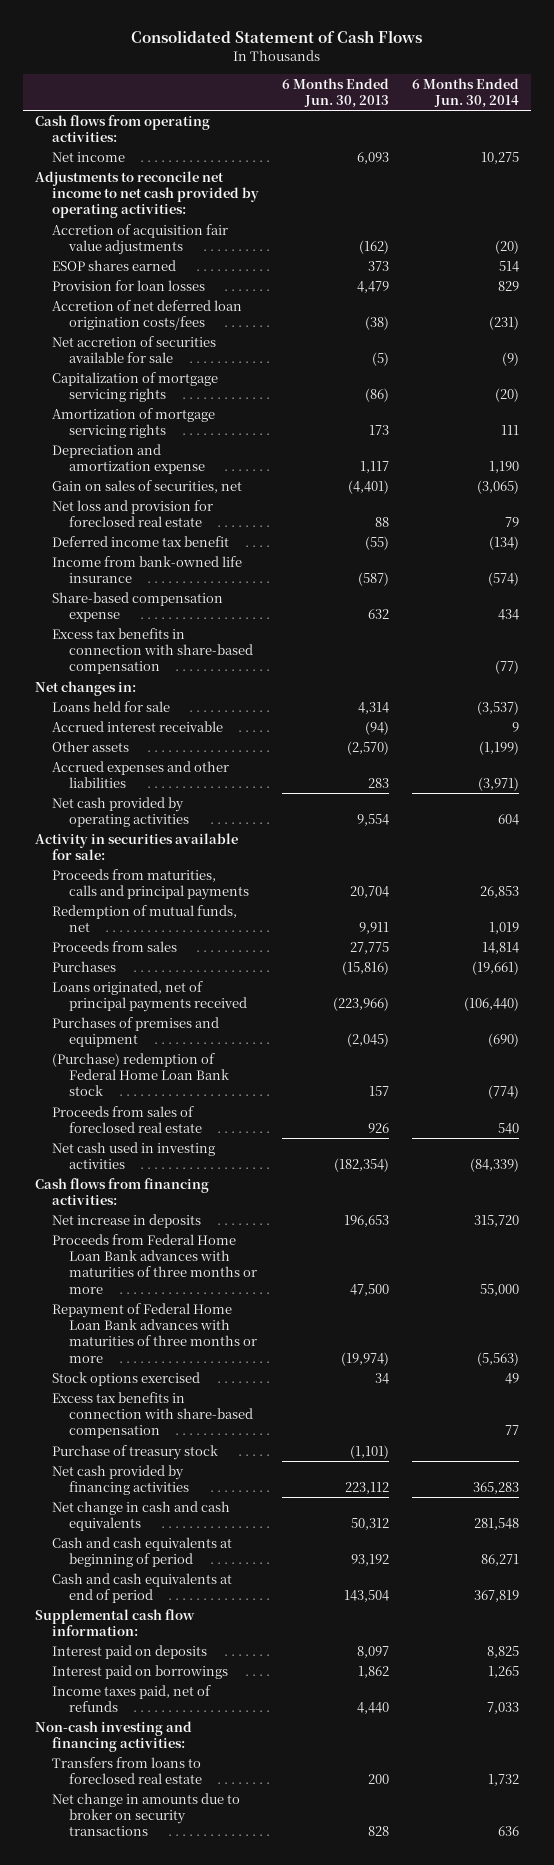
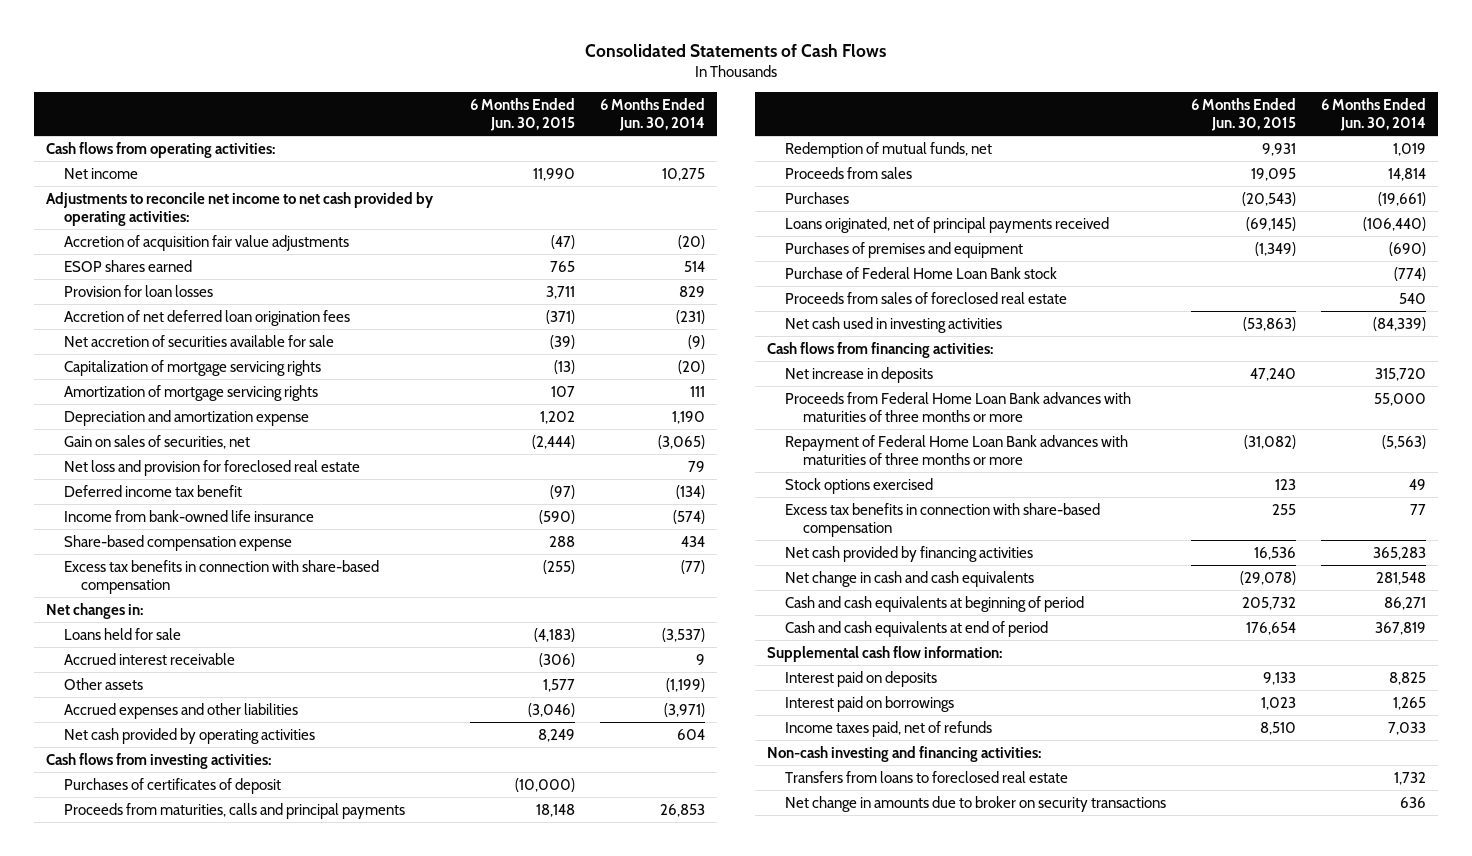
- Consolidated Statement of Cash Flows
+ Consolidated Statements of Cash Flows
- | 6 Months Ended Jun. 30, 2013 | 6 Months Ended Jun. 30, 2014
+ | 6 Months Ended Jun. 30, 2015 | 6 Months Ended Jun. 30, 2014
- Accretion of net deferred loan origination costs/fees | (38) | (231)
+ Accretion of net deferred loan origination fees | (371) | (231)
- Activity in securities available for sale:
+ Cash flows from investing activities:
+ Purchases of certificates of deposit | (10,000) |
- (Purchase) redemption of Federal Home Loan Bank stock | 157 | (774)
+ Purchase of Federal Home Loan Bank stock | | (774)
- Purchase of treasury stock | (1,101) |

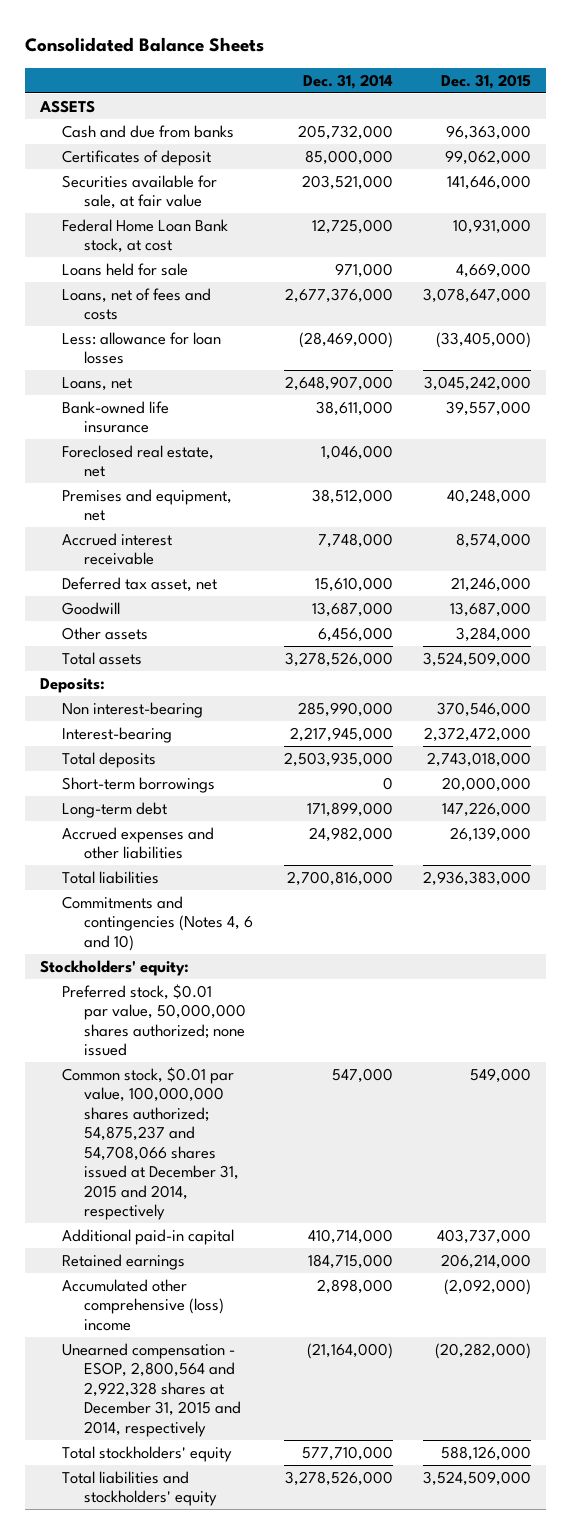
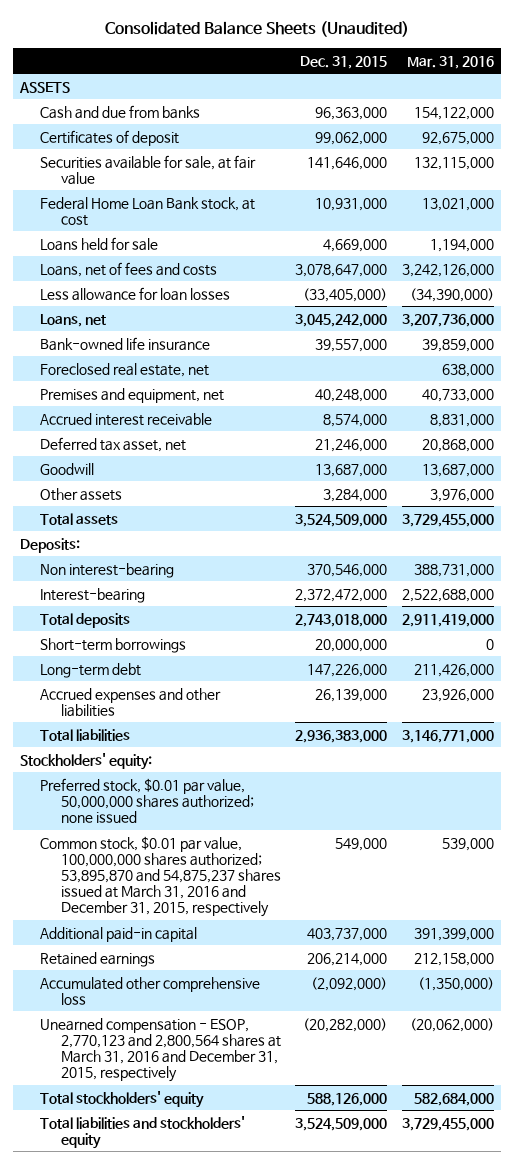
- Consolidated Balance Sheets
+ Consolidated Balance Sheets (Unaudited)
- | Dec. 31, 2014 | Dec. 31, 2015
+ | Dec. 31, 2015 | Mar. 31, 2016
- Less: allowance for loan losses | (28,469,000) | (33,405,000)
+ Less allowance for loan losses | (33,405,000) | (34,390,000)
- Commitments and contingencies (Notes 4, 6 and 10)
- Common stock, $0.01 par value, 100,000,000 shares authorized; 54,875,237 and 54,708,066 shares issued at December 31, 2015 and 2014, respectively | 547,000 | 549,000
+ Common stock, $0.01 par value, 100,000,000 shares authorized; 53,895,870 and 54,875,237 shares issued at March 31, 2016 and December 31, 2015, respectively | 549,000 | 539,000
- Accumulated other comprehensive (loss) income | 2,898,000 | (2,092,000)
- Unearned compensation - ESOP, 2,800,564 and 2,922,328 shares at December 31, 2015 and 2014, respectively | (21,164,000) | (20,282,000)
+ Accumulated other comprehensive loss | (2,092,000) | (1,350,000)
+ Unearned compensation - ESOP, 2,770,123 and 2,800,564 shares at March 31, 2016 and December 31, 2015, respectively | (20,282,000) | (20,062,000)

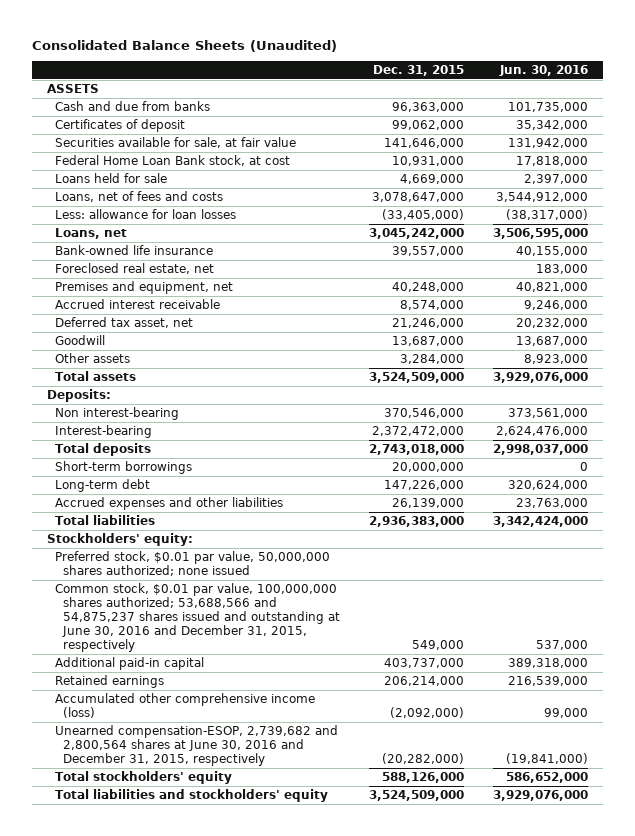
- | Dec. 31, 2015 | Mar. 31, 2016
+ | Dec. 31, 2015 | Jun. 30, 2016
- Less allowance for loan losses | (33,405,000) | (34,390,000)
+ Less: allowance for loan losses | (33,405,000) | (38,317,000)
- Common stock, $0.01 par value, 100,000,000 shares authorized; 53,895,870 and 54,875,237 shares issued at March 31, 2016 and December 31, 2015, respectively | 549,000 | 539,000
+ Common stock, $0.01 par value, 100,000,000 shares authorized; 53,688,566 and 54,875,237 shares issued and outstanding at June 30, 2016 and December 31, 2015, respectively | 549,000 | 537,000
- Accumulated other comprehensive loss | (2,092,000) | (1,350,000)
- Unearned compensation - ESOP, 2,770,123 and 2,800,564 shares at March 31, 2016 and December 31, 2015, respectively | (20,282,000) | (20,062,000)
+ Accumulated other comprehensive income (loss) | (2,092,000) | 99,000
+ Unearned compensation-ESOP, 2,739,682 and 2,800,564 shares at June 30, 2016 and December 31, 2015, respectively | (20,282,000) | (19,841,000)

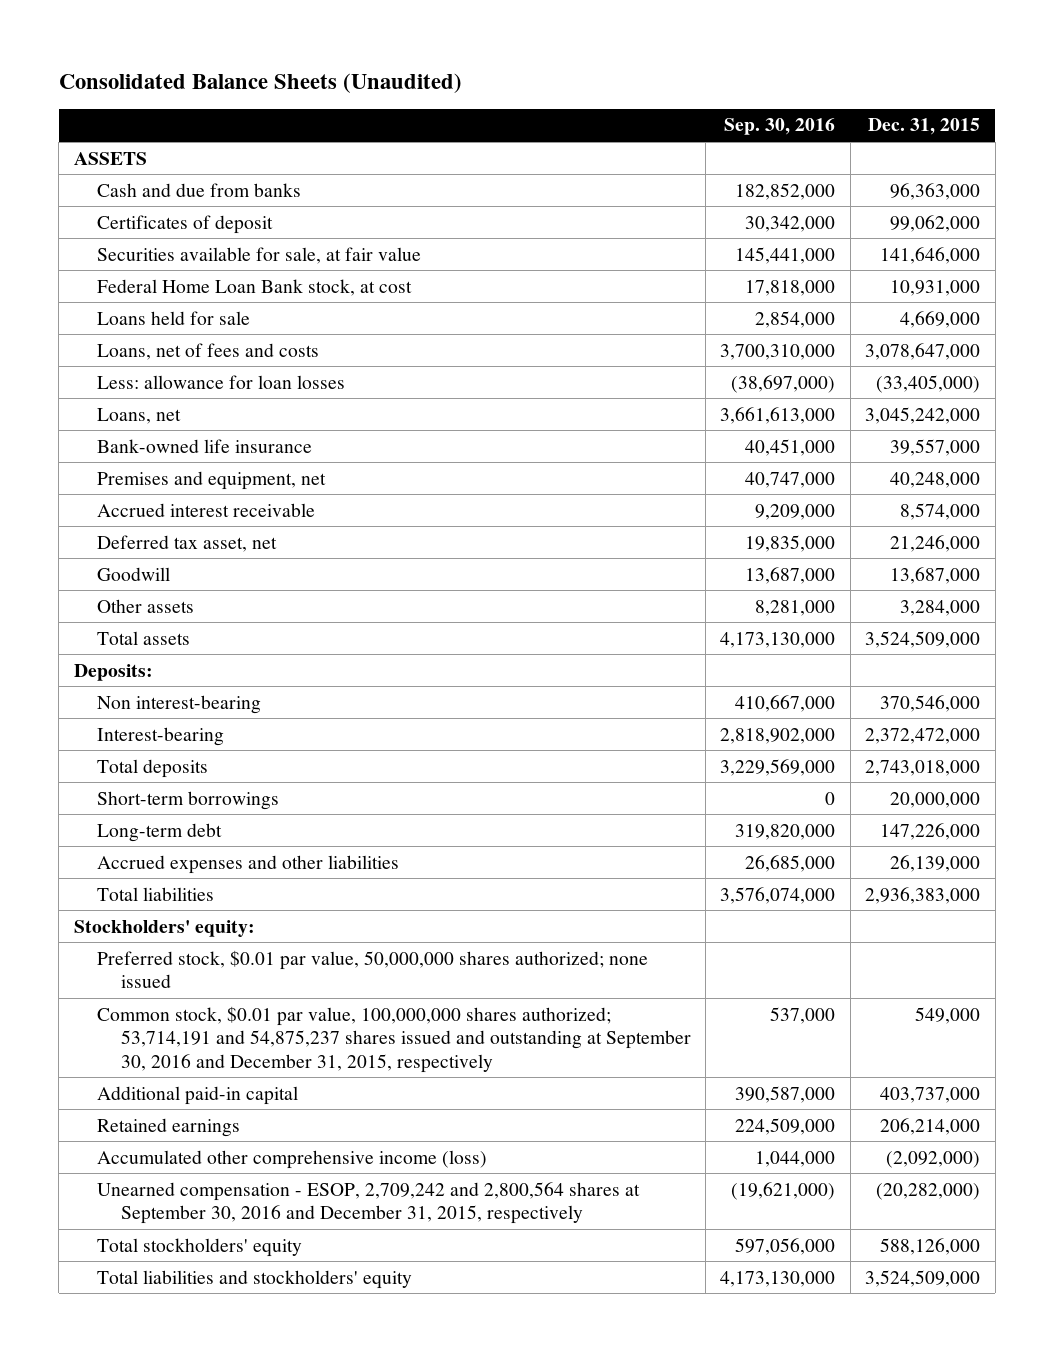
- | Dec. 31, 2015 | Jun. 30, 2016
+ | Sep. 30, 2016 | Dec. 31, 2015
- Foreclosed real estate, net | | 183,000
- Common stock, $0.01 par value, 100,000,000 shares authorized; 53,688,566 and 54,875,237 shares issued and outstanding at June 30, 2016 and December 31, 2015, respectively | 549,000 | 537,000
+ Common stock, $0.01 par value, 100,000,000 shares authorized; 53,714,191 and 54,875,237 shares issued and outstanding at September 30, 2016 and December 31, 2015, respectively | 537,000 | 549,000
- Unearned compensation-ESOP, 2,739,682 and 2,800,564 shares at June 30, 2016 and December 31, 2015, respectively | (20,282,000) | (19,841,000)
+ Unearned compensation - ESOP, 2,709,242 and 2,800,564 shares at September 30, 2016 and December 31, 2015, respectively | (19,621,000) | (20,282,000)

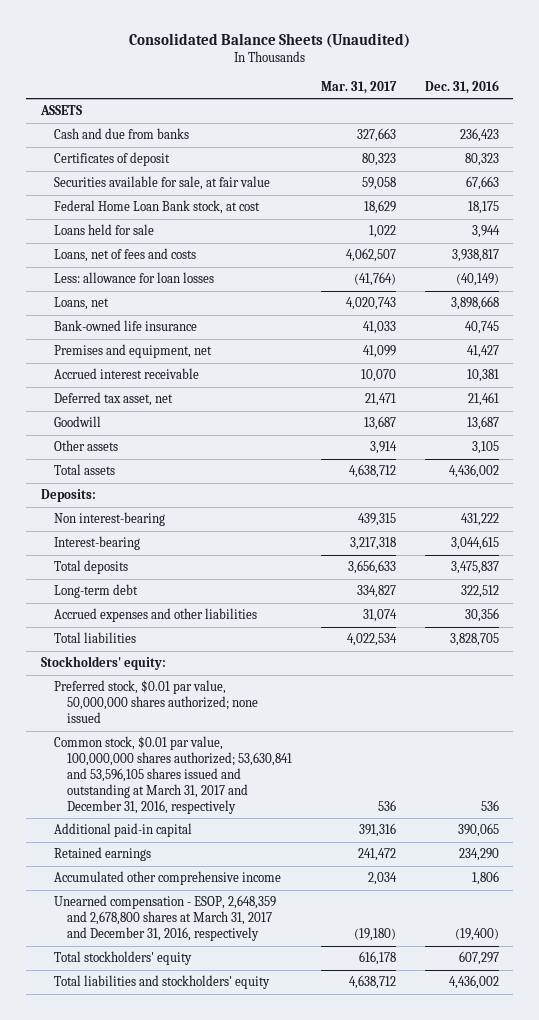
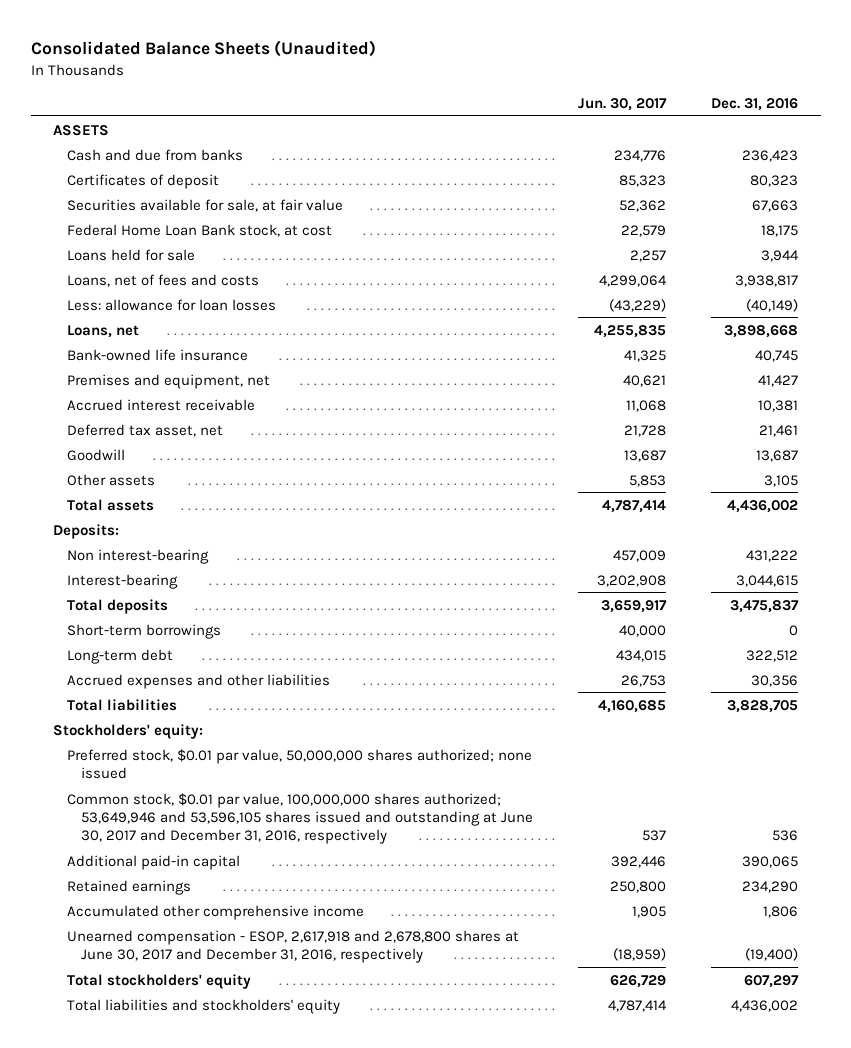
- | Mar. 31, 2017 | Dec. 31, 2016
+ | Jun. 30, 2017 | Dec. 31, 2016
+ Short-term borrowings | 40,000 | 0
- Common stock, $0.01 par value, 100,000,000 shares authorized; 53,630,841 and 53,596,105 shares issued and outstanding at March 31, 2017 and December 31, 2016, respectively | 536 | 536
+ Common stock, $0.01 par value, 100,000,000 shares authorized; 53,649,946 and 53,596,105 shares issued and outstanding at June 30, 2017 and December 31, 2016, respectively | 537 | 536
- Unearned compensation - ESOP, 2,648,359 and 2,678,800 shares at March 31, 2017 and December 31, 2016, respectively | (19,180) | (19,400)
+ Unearned compensation - ESOP, 2,617,918 and 2,678,800 shares at June 30, 2017 and December 31, 2016, respectively | (18,959) | (19,400)

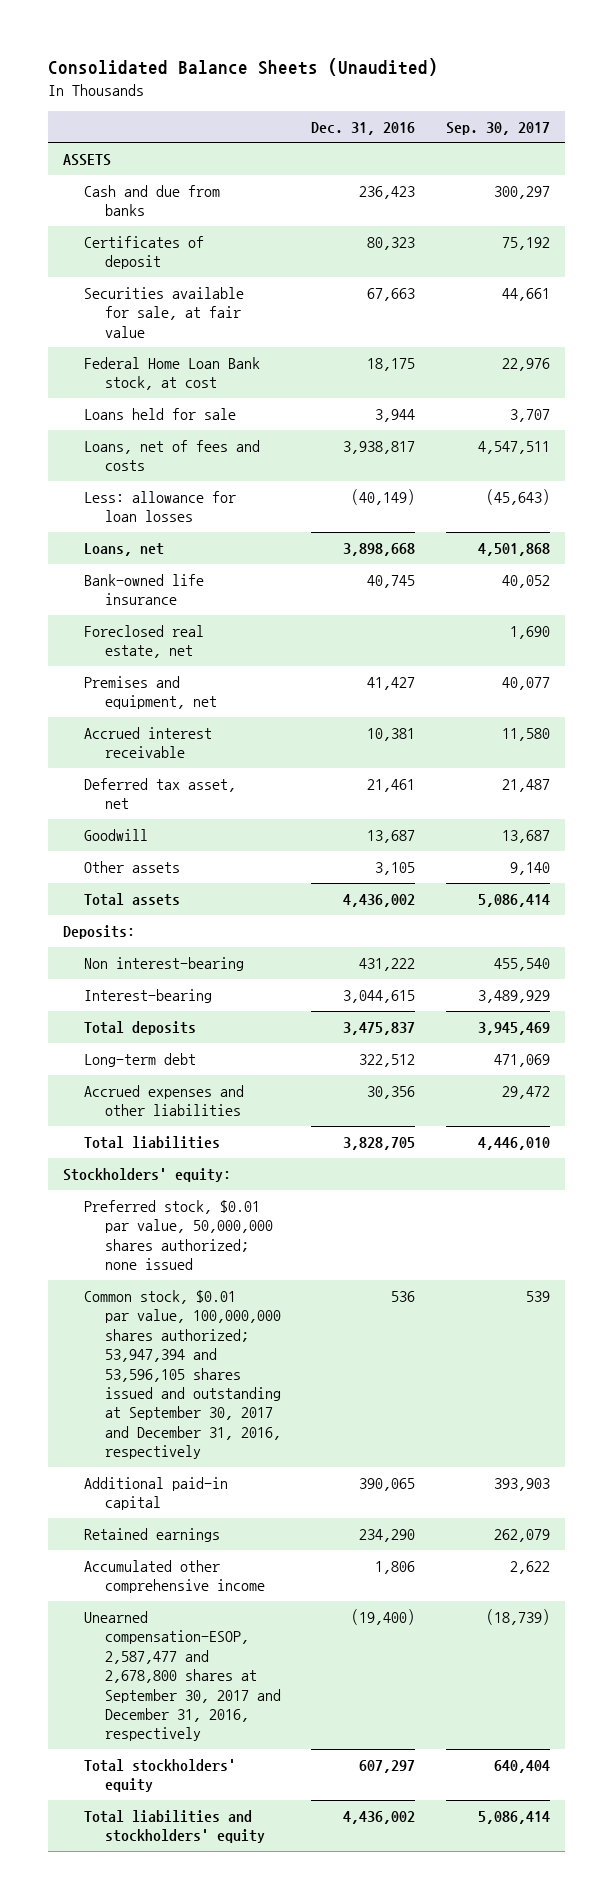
- | Jun. 30, 2017 | Dec. 31, 2016
+ | Dec. 31, 2016 | Sep. 30, 2017
+ Foreclosed real estate, net | | 1,690
- Short-term borrowings | 40,000 | 0
- Common stock, $0.01 par value, 100,000,000 shares authorized; 53,649,946 and 53,596,105 shares issued and outstanding at June 30, 2017 and December 31, 2016, respectively | 537 | 536
+ Common stock, $0.01 par value, 100,000,000 shares authorized; 53,947,394 and 53,596,105 shares issued and outstanding at September 30, 2017 and December 31, 2016, respectively | 536 | 539
- Unearned compensation - ESOP, 2,617,918 and 2,678,800 shares at June 30, 2017 and December 31, 2016, respectively | (18,959) | (19,400)
+ Unearned compensation-ESOP, 2,587,477 and 2,678,800 shares at September 30, 2017 and December 31, 2016, respectively | (19,400) | (18,739)

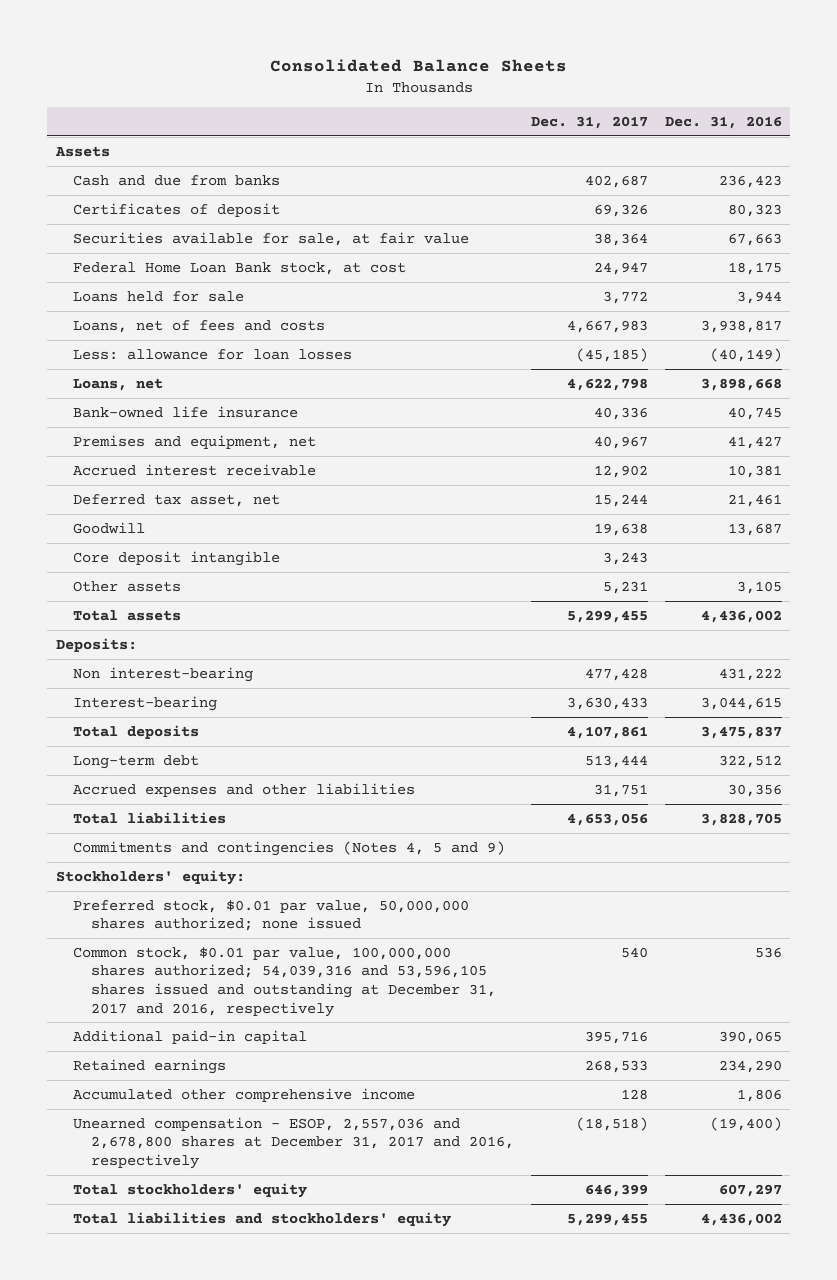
- Consolidated Balance Sheets (Unaudited)
+ Consolidated Balance Sheets
- | Dec. 31, 2016 | Sep. 30, 2017
+ | Dec. 31, 2017 | Dec. 31, 2016
- ASSETS
+ Assets
- Foreclosed real estate, net | | 1,690
+ Core deposit intangible | 3,243 |
+ Commitments and contingencies (Notes 4, 5 and 9)
- Common stock, $0.01 par value, 100,000,000 shares authorized; 53,947,394 and 53,596,105 shares issued and outstanding at September 30, 2017 and December 31, 2016, respectively | 536 | 539
+ Common stock, $0.01 par value, 100,000,000 shares authorized; 54,039,316 and 53,596,105 shares issued and outstanding at December 31, 2017 and 2016, respectively | 540 | 536
- Unearned compensation-ESOP, 2,587,477 and 2,678,800 shares at September 30, 2017 and December 31, 2016, respectively | (19,400) | (18,739)
+ Unearned compensation - ESOP, 2,557,036 and 2,678,800 shares at December 31, 2017 and 2016, respectively | (18,518) | (19,400)

